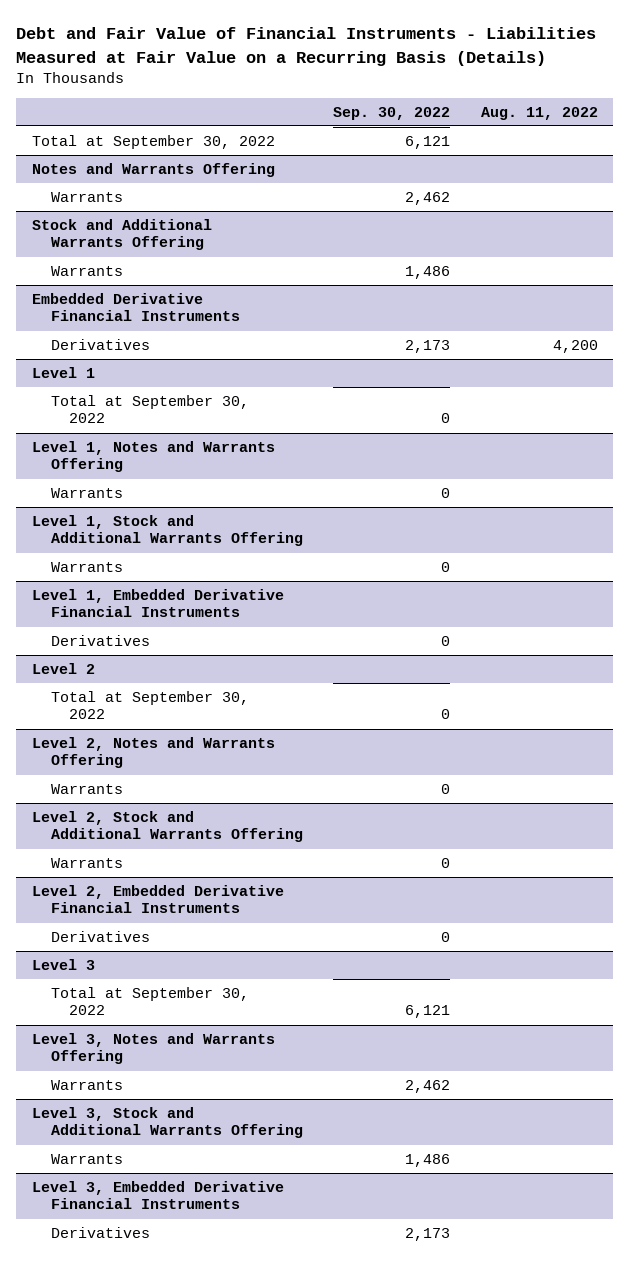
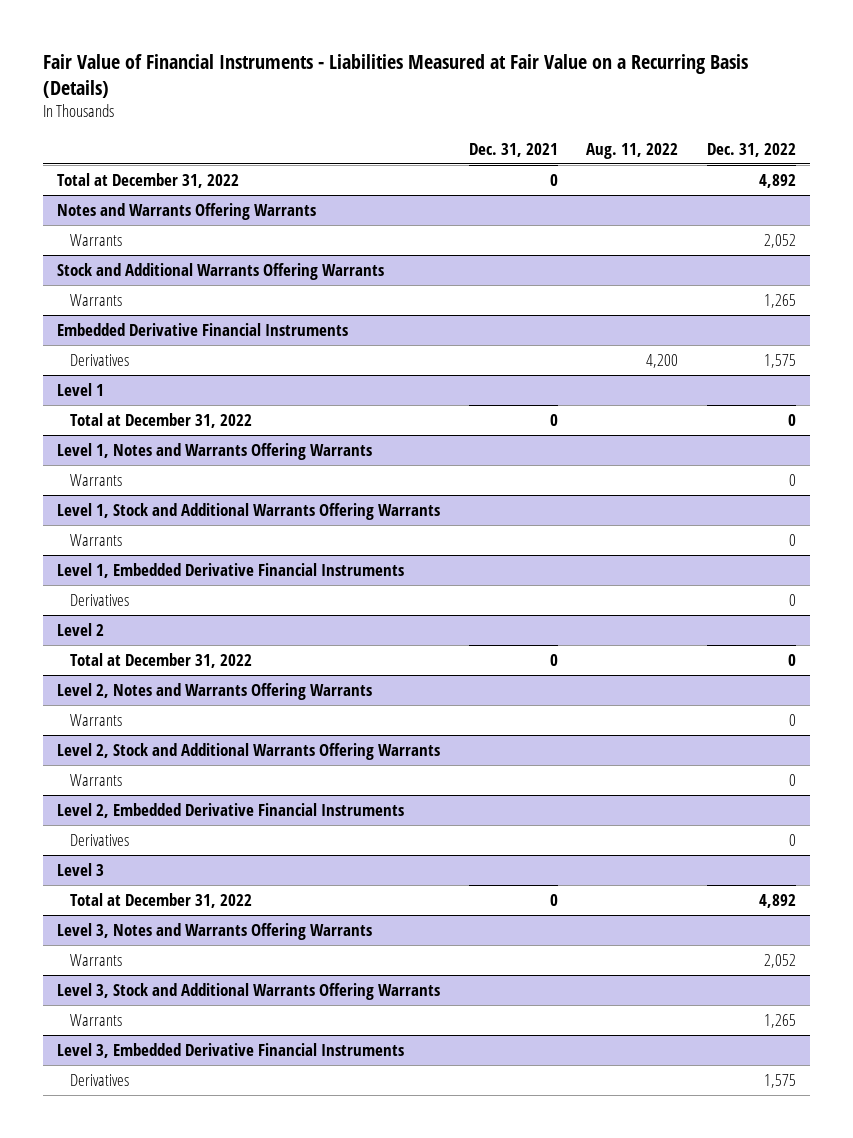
- Debt and Fair Value of Financial Instruments - Liabilities Measured at Fair Value on a Recurring Basis (Details)
+ Fair Value of Financial Instruments - Liabilities Measured at Fair Value on a Recurring Basis (Details)
- | Sep. 30, 2022 | Aug. 11, 2022
+ | Dec. 31, 2021 | Aug. 11, 2022 | Dec. 31, 2022
- Total at September 30, 2022 | 6,121 |
- Notes and Warrants Offering
+ Total at December 31, 2022 | 0 | | 4,892
+ Notes and Warrants Offering Warrants
- Stock and Additional Warrants Offering
+ Stock and Additional Warrants Offering Warrants
@ Level 1
- Total at September 30, 2022 | 0 |
- Level 1, Notes and Warrants Offering
@ Level 1
+ Total at December 31, 2022 | 0 | | 0
+ Level 1, Notes and Warrants Offering Warrants
- Level 1, Stock and Additional Warrants Offering
+ Level 1, Stock and Additional Warrants Offering Warrants
@ Level 2
- Total at September 30, 2022 | 0 |
- Level 2, Notes and Warrants Offering
@ Level 2
+ Total at December 31, 2022 | 0 | | 0
+ Level 2, Notes and Warrants Offering Warrants
- Level 2, Stock and Additional Warrants Offering
+ Level 2, Stock and Additional Warrants Offering Warrants
@ Level 3
- Total at September 30, 2022 | 6,121 |
- Level 3, Notes and Warrants Offering
@ Level 3
+ Total at December 31, 2022 | 0 | | 4,892
+ Level 3, Notes and Warrants Offering Warrants
- Level 3, Stock and Additional Warrants Offering
+ Level 3, Stock and Additional Warrants Offering Warrants

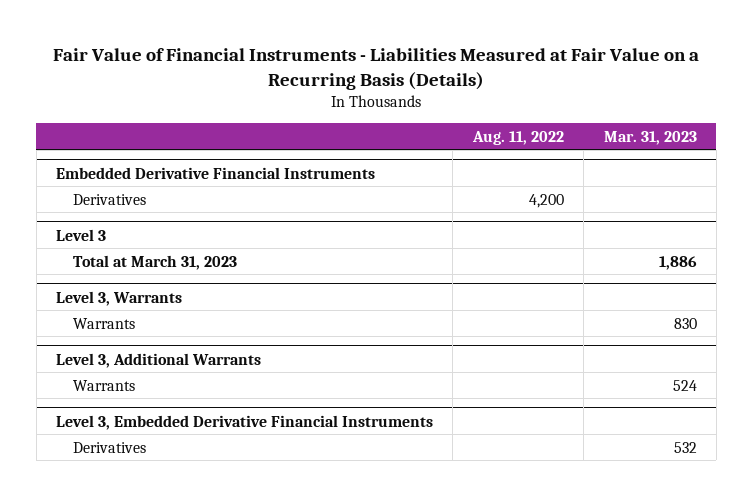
- | Dec. 31, 2021 | Aug. 11, 2022 | Dec. 31, 2022
+ | Aug. 11, 2022 | Mar. 31, 2023
- Total at December 31, 2022 | 0 | | 4,892
- Notes and Warrants Offering Warrants
- Warrants | | | 2,052
- Stock and Additional Warrants Offering Warrants
- Warrants | | | 1,265
- Level 1
- Total at December 31, 2022 | 0 | | 0
- Level 1, Notes and Warrants Offering Warrants
- Warrants | | | 0
- Level 1, Stock and Additional Warrants Offering Warrants
- Warrants | | | 0
- Level 1, Embedded Derivative Financial Instruments
- Derivatives | | | 0
- Level 2
- Total at December 31, 2022 | 0 | | 0
- Level 2, Notes and Warrants Offering Warrants
- Warrants | | | 0
- Level 2, Stock and Additional Warrants Offering Warrants
- Warrants | | | 0
- Level 2, Embedded Derivative Financial Instruments
- Derivatives | | | 0
@ Level 3
- Total at December 31, 2022 | 0 | | 4,892
- Level 3, Notes and Warrants Offering Warrants
@ Level 3
+ Total at March 31, 2023 | | 1,886
+ Level 3, Warrants
- Level 3, Stock and Additional Warrants Offering Warrants
+ Level 3, Additional Warrants

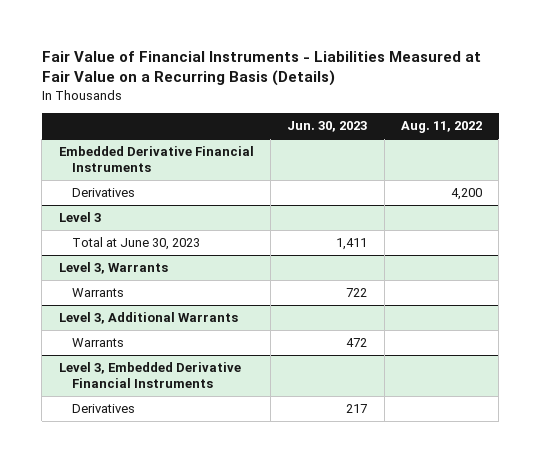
- | Aug. 11, 2022 | Mar. 31, 2023
+ | Jun. 30, 2023 | Aug. 11, 2022
@ Level 3
- Total at March 31, 2023 | | 1,886
+ Total at June 30, 2023 | 1,411 |

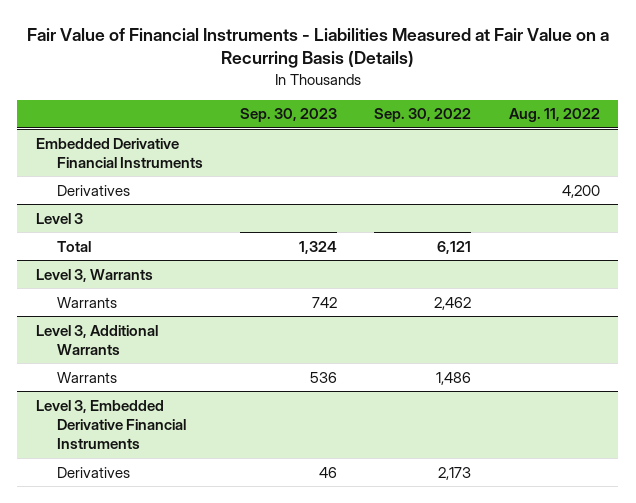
- | Jun. 30, 2023 | Aug. 11, 2022
+ | Sep. 30, 2023 | Sep. 30, 2022 | Aug. 11, 2022
@ Level 3
- Total at June 30, 2023 | 1,411 |
+ Total | 1,324 | 6,121 |

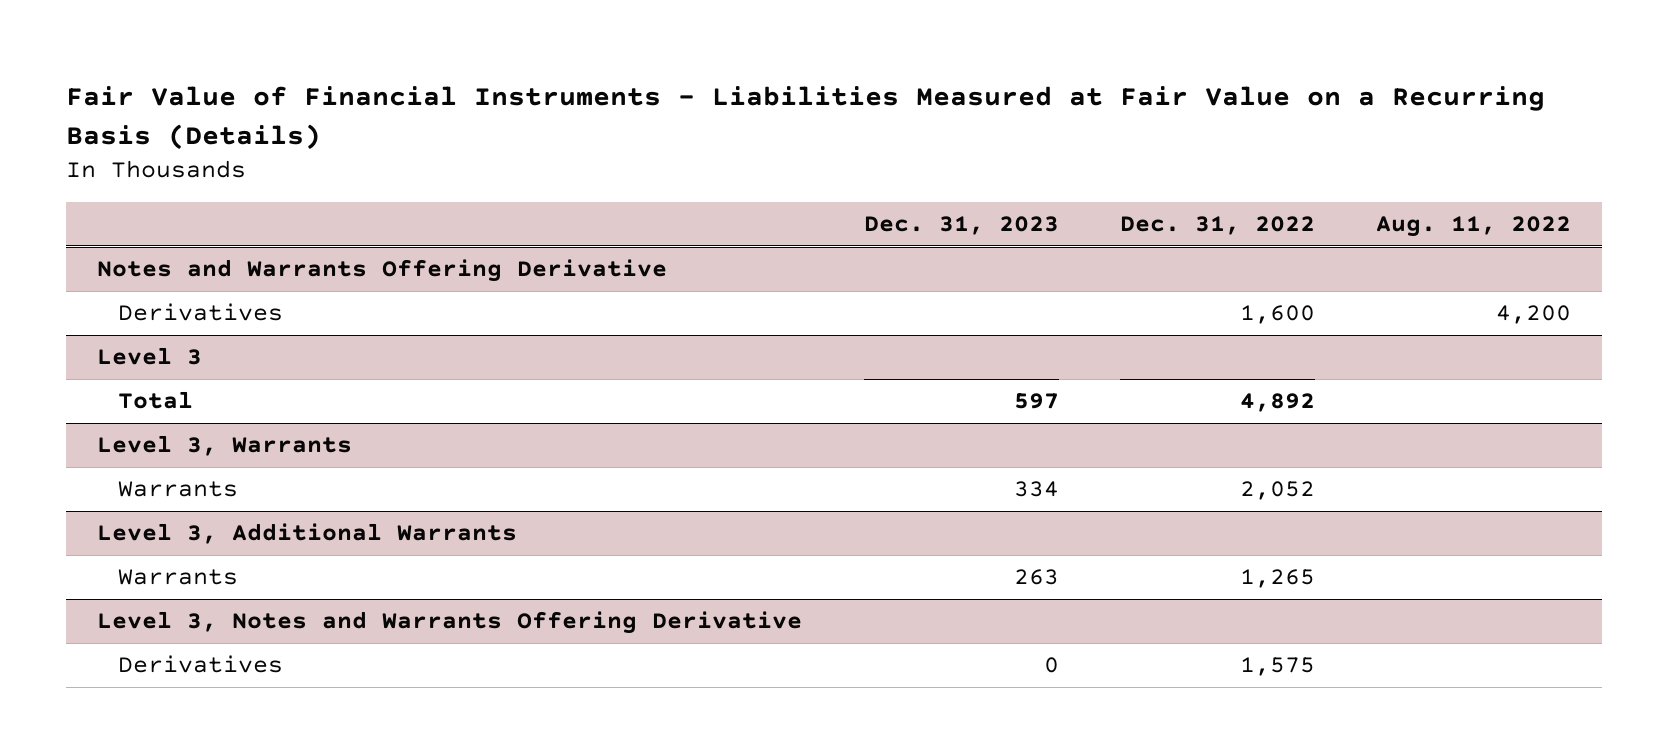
- | Sep. 30, 2023 | Sep. 30, 2022 | Aug. 11, 2022
+ | Dec. 31, 2023 | Dec. 31, 2022 | Aug. 11, 2022
- Embedded Derivative Financial Instruments
+ Notes and Warrants Offering Derivative
- Level 3, Embedded Derivative Financial Instruments
- Derivatives | 46 | 2,173 |
+ Level 3, Notes and Warrants Offering Derivative
+ Derivatives | 0 | 1,575 |

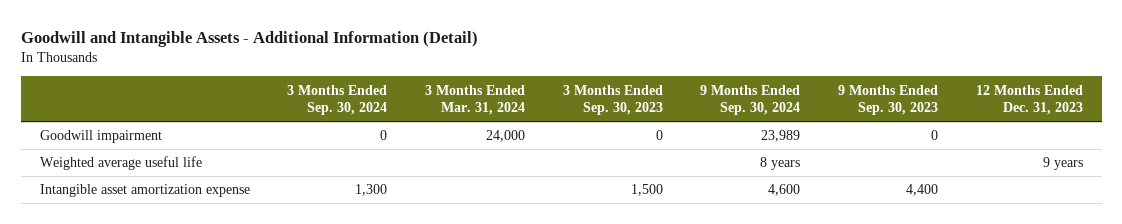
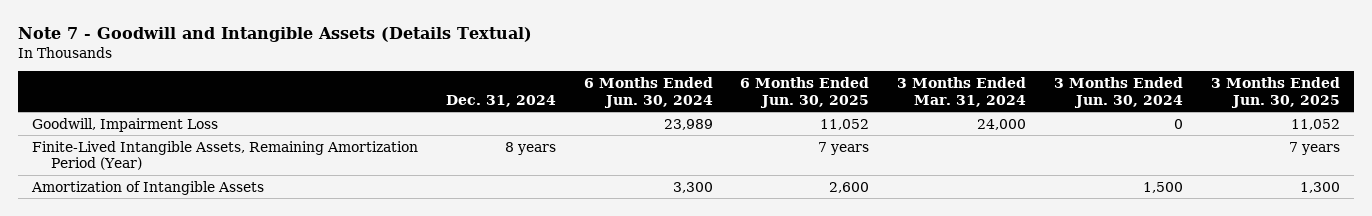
- Goodwill and Intangible Assets - Additional Information (Detail)
+ Note 7 - Goodwill and Intangible Assets (Details Textual)
- | 3 Months Ended Sep. 30, 2024 | 3 Months Ended Mar. 31, 2024 | 3 Months Ended Sep. 30, 2023 | 9 Months Ended Sep. 30, 2024 | 9 Months Ended Sep. 30, 2023 | 12 Months Ended Dec. 31, 2023
+ | Dec. 31, 2024 | 6 Months Ended Jun. 30, 2024 | 6 Months Ended Jun. 30, 2025 | 3 Months Ended Mar. 31, 2024 | 3 Months Ended Jun. 30, 2024 | 3 Months Ended Jun. 30, 2025
- Goodwill impairment | 0 | 24,000 | 0 | 23,989 | 0 |
- Weighted average useful life | | | | 8 years | | 9 years
- Intangible asset amortization expense | 1,300 | | 1,500 | 4,600 | 4,400 |
+ Goodwill, Impairment Loss | | 23,989 | 11,052 | 24,000 | 0 | 11,052
+ Finite-Lived Intangible Assets, Remaining Amortization Period (Year) | 8 years | | 7 years | | | 7 years
+ Amortization of Intangible Assets | | 3,300 | 2,600 | | 1,500 | 1,300

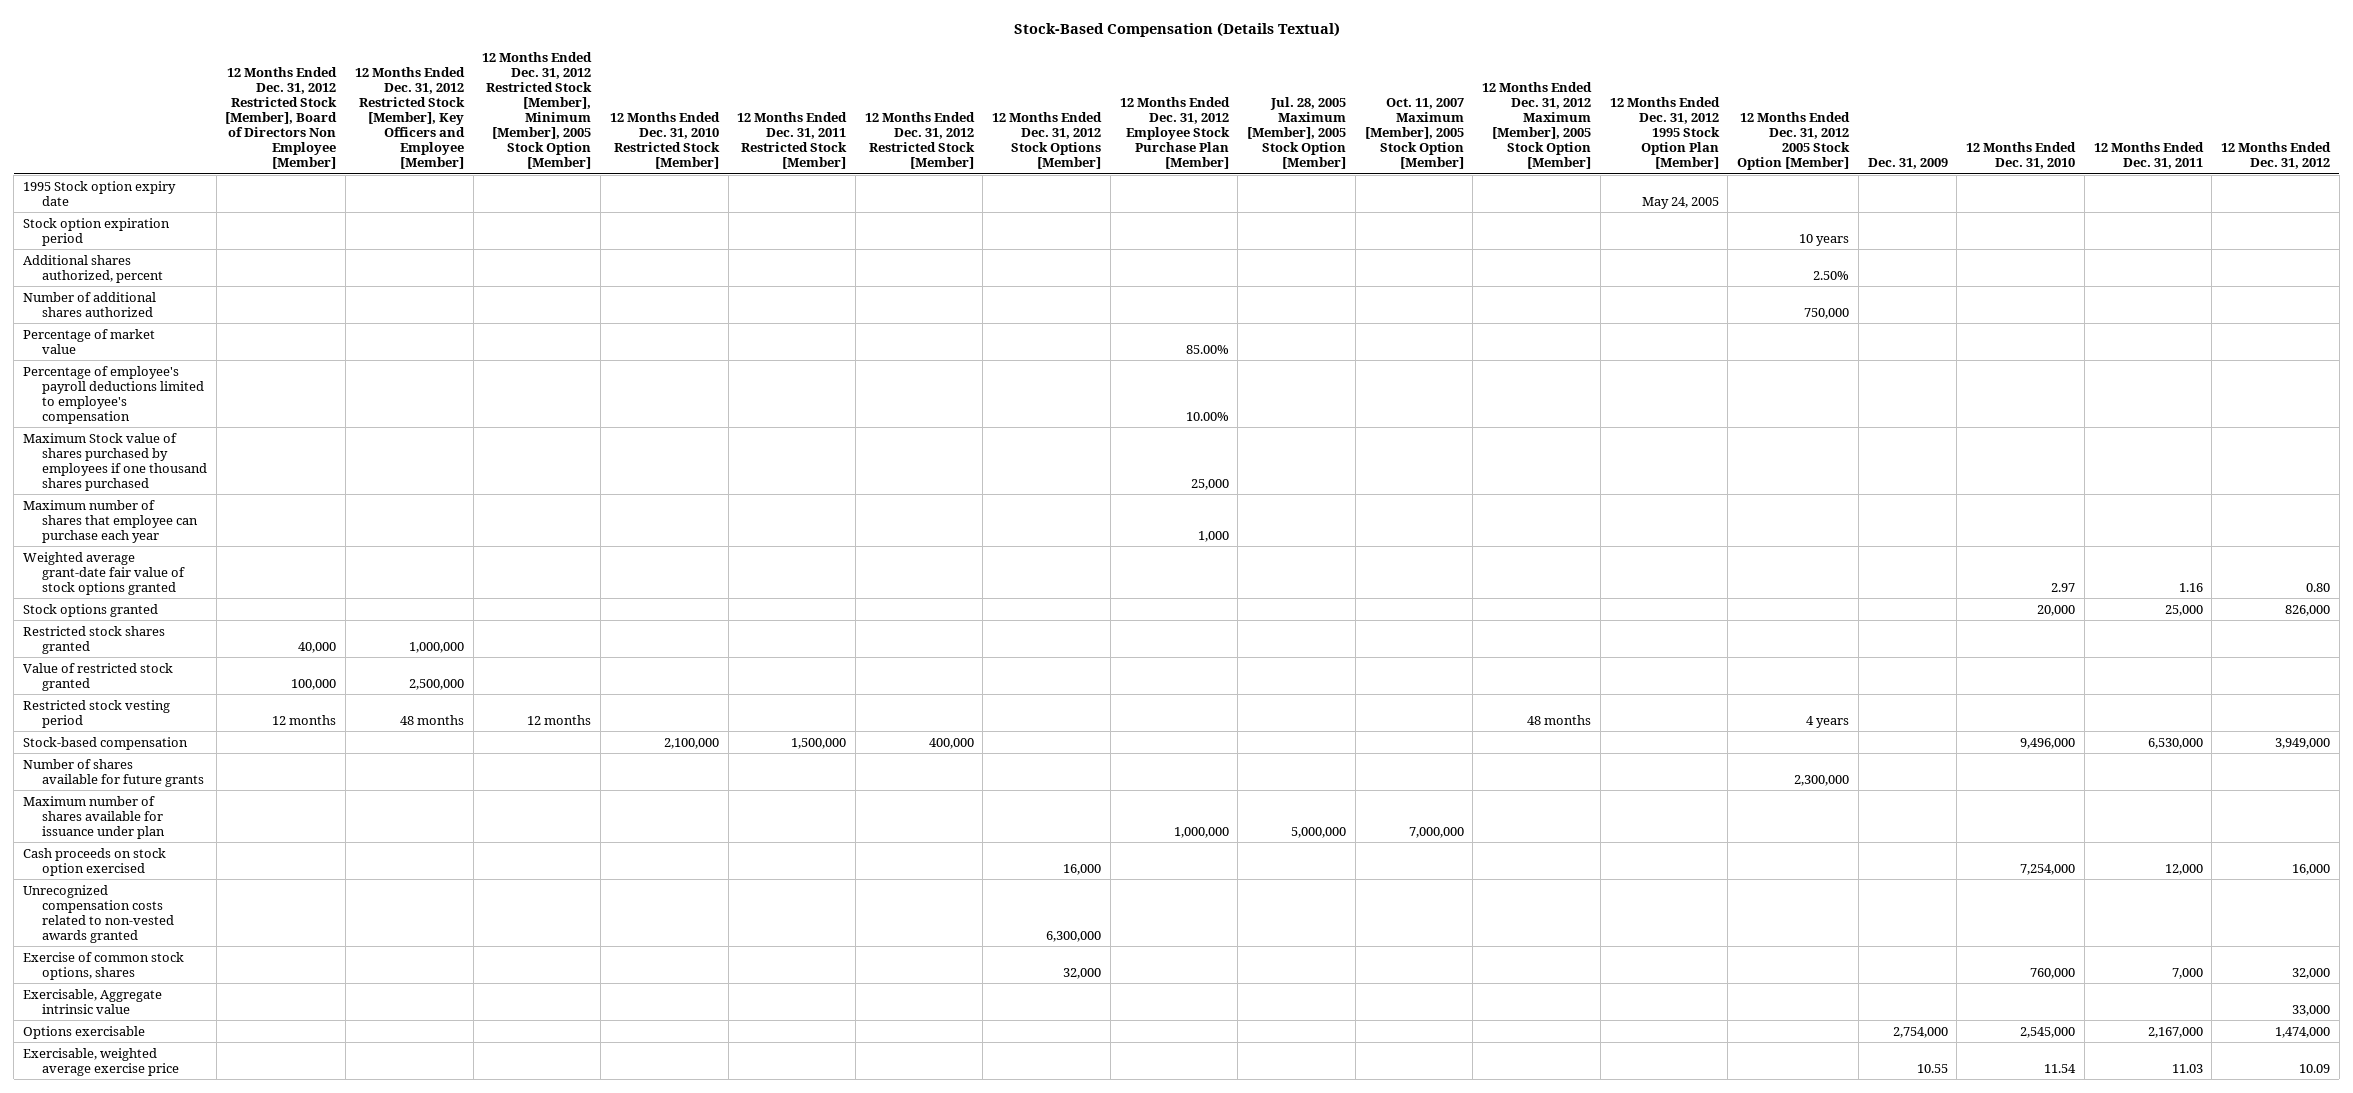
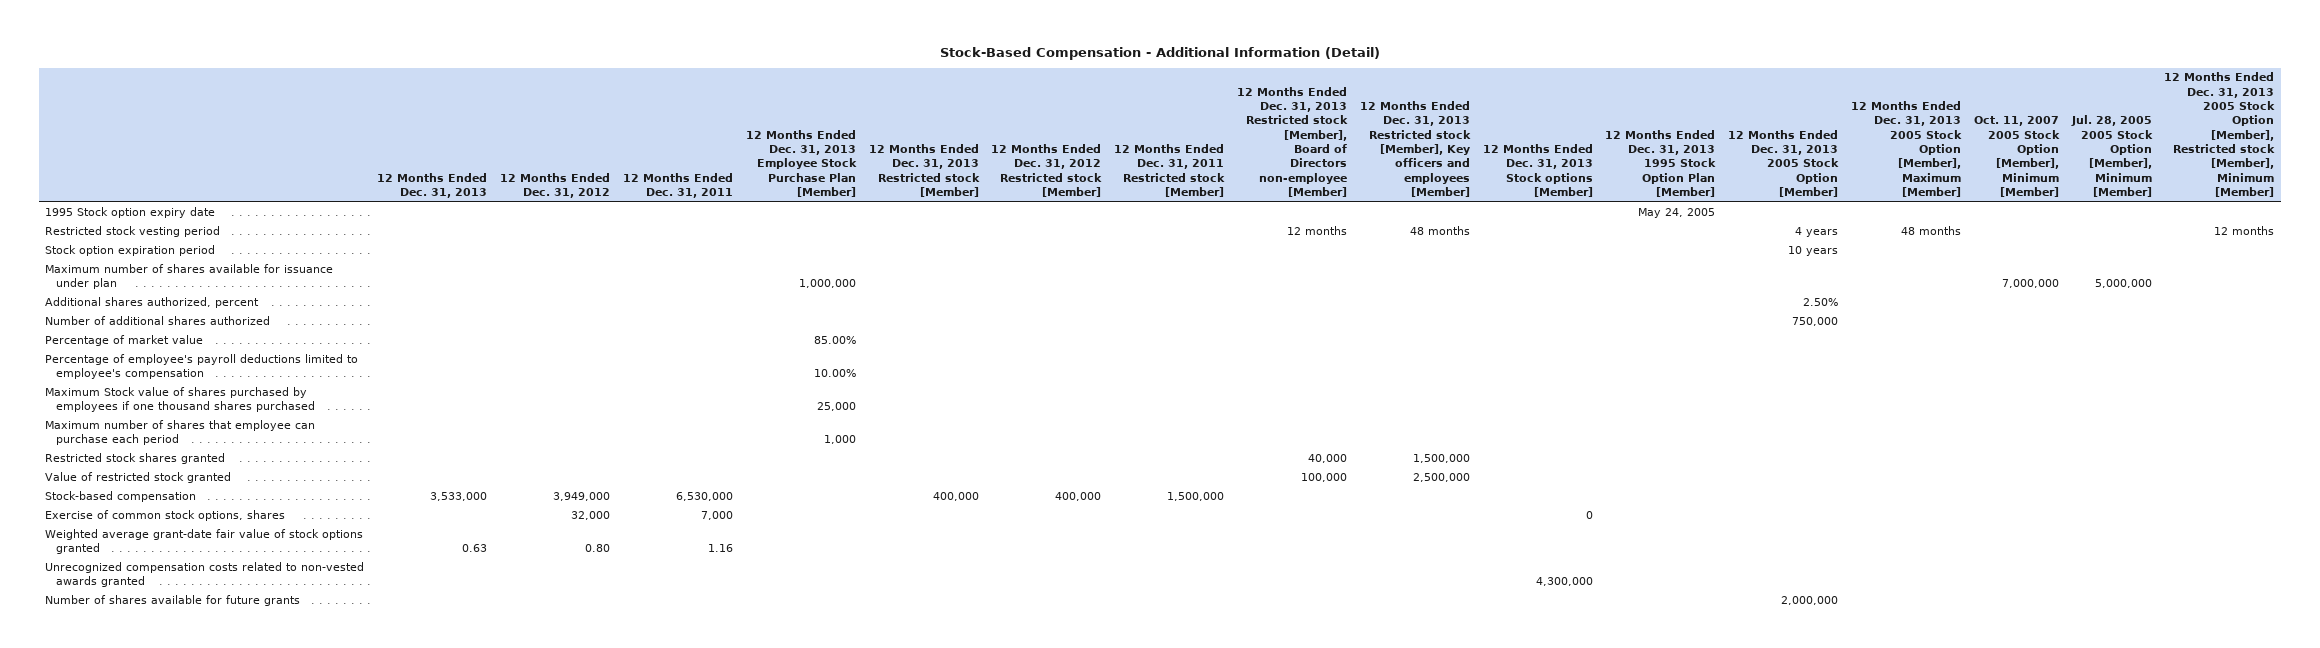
- Stock-Based Compensation (Details Textual)
+ Stock-Based Compensation - Additional Information (Detail)
- | 12 Months Ended Dec. 31, 2012 Restricted Stock [Member], Board of Directors Non Employee [Member] | 12 Months Ended Dec. 31, 2012 Restricted Stock [Member], Key Officers and Employee [Member] | 12 Months Ended Dec. 31, 2012 Restricted Stock [Member], Minimum [Member], 2005 Stock Option [Member] | 12 Months Ended Dec. 31, 2010 Restricted Stock [Member] | 12 Months Ended Dec. 31, 2011 Restricted Stock [Member] | 12 Months Ended Dec. 31, 2012 Restricted Stock [Member] | 12 Months Ended Dec. 31, 2012 Stock Options [Member] | 12 Months Ended Dec. 31, 2012 Employee Stock Purchase Plan [Member] | Jul. 28, 2005 Maximum [Member], 2005 Stock Option [Member] | Oct. 11, 2007 Maximum [Member], 2005 Stock Option [Member] | 12 Months Ended Dec. 31, 2012 Maximum [Member], 2005 Stock Option [Member] | 12 Months Ended Dec. 31, 2012 1995 Stock Option Plan [Member] | 12 Months Ended Dec. 31, 2012 2005 Stock Option [Member] | Dec. 31, 2009 | 12 Months Ended Dec. 31, 2010 | 12 Months Ended Dec. 31, 2011 | 12 Months Ended Dec. 31, 2012
+ | 12 Months Ended Dec. 31, 2013 | 12 Months Ended Dec. 31, 2012 | 12 Months Ended Dec. 31, 2011 | 12 Months Ended Dec. 31, 2013 Employee Stock Purchase Plan [Member] | 12 Months Ended Dec. 31, 2013 Restricted stock [Member] | 12 Months Ended Dec. 31, 2012 Restricted stock [Member] | 12 Months Ended Dec. 31, 2011 Restricted stock [Member] | 12 Months Ended Dec. 31, 2013 Restricted stock [Member], Board of Directors non-employee [Member] | 12 Months Ended Dec. 31, 2013 Restricted stock [Member], Key officers and employees [Member] | 12 Months Ended Dec. 31, 2013 Stock options [Member] | 12 Months Ended Dec. 31, 2013 1995 Stock Option Plan [Member] | 12 Months Ended Dec. 31, 2013 2005 Stock Option [Member] | 12 Months Ended Dec. 31, 2013 2005 Stock Option [Member], Maximum [Member] | Oct. 11, 2007 2005 Stock Option [Member], Minimum [Member] | Jul. 28, 2005 2005 Stock Option [Member], Minimum [Member] | 12 Months Ended Dec. 31, 2013 2005 Stock Option [Member], Restricted stock [Member], Minimum [Member]
moved up: Restricted stock vesting period | | | | | | | | 12 months | 48 months | | | 4 years | 48 months | | | 12 months
moved up: Maximum number of shares available for issuance under plan | | | | 1,000,000 | | | | | | | | | | 7,000,000 | 5,000,000 |
- Maximum number of shares that employee can purchase each year | | | | | | | | 1,000 | | | | | | | | |
- Stock options granted | | | | | | | | | | | | | | | 20,000 | 25,000 | 826,000
+ Maximum number of shares that employee can purchase each period | | | | 1,000 | | | | | | | | | | | |
- Cash proceeds on stock option exercised | | | | | | | 16,000 | | | | | | | | 7,254,000 | 12,000 | 16,000
- Exercisable, Aggregate intrinsic value | | | | | | | | | | | | | | | | | 33,000
- Options exercisable | | | | | | | | | | | | | | 2,754,000 | 2,545,000 | 2,167,000 | 1,474,000
- Exercisable, weighted average exercise price | | | | | | | | | | | | | | 10.55 | 11.54 | 11.03 | 10.09
moved down: Weighted average grant-date fair value of stock options granted | 0.63 | 0.80 | 1.16 | | | | | | | | | | | | |
moved down: Unrecognized compensation costs related to non-vested awards granted | | | | | | | | | | 4,300,000 | | | | | |
moved down: Number of shares available for future grants | | | | | | | | | | | | 2,000,000 | | | |

